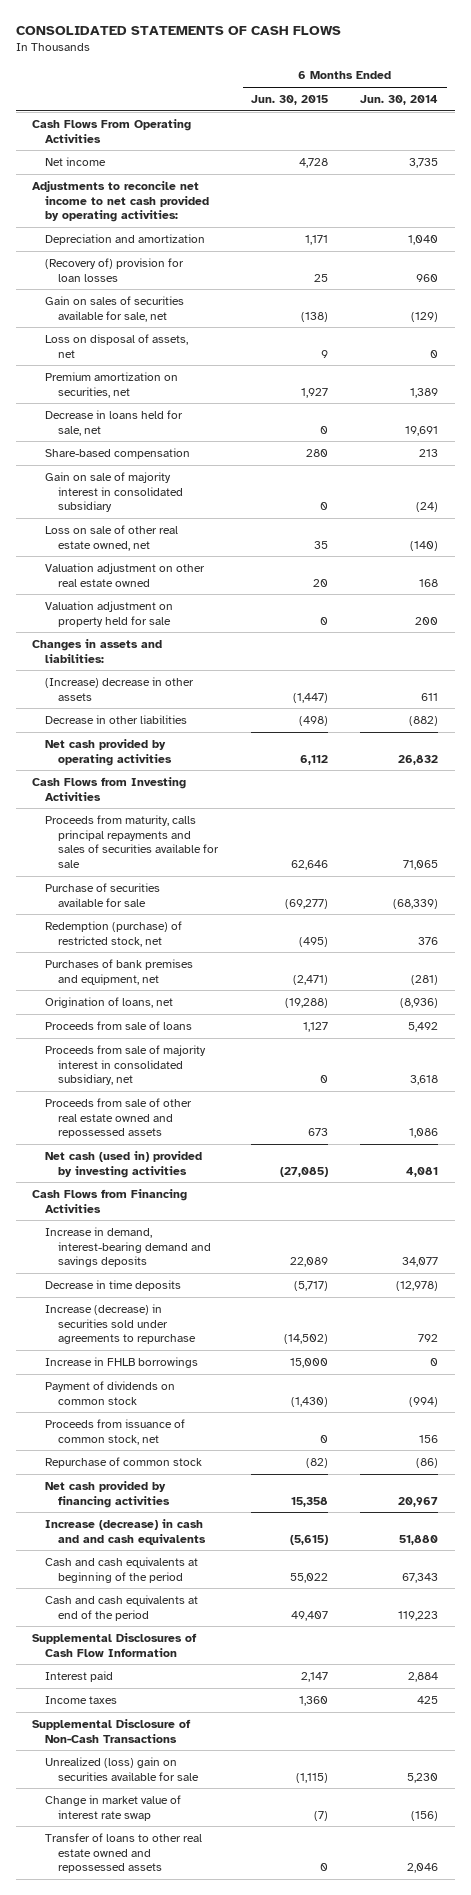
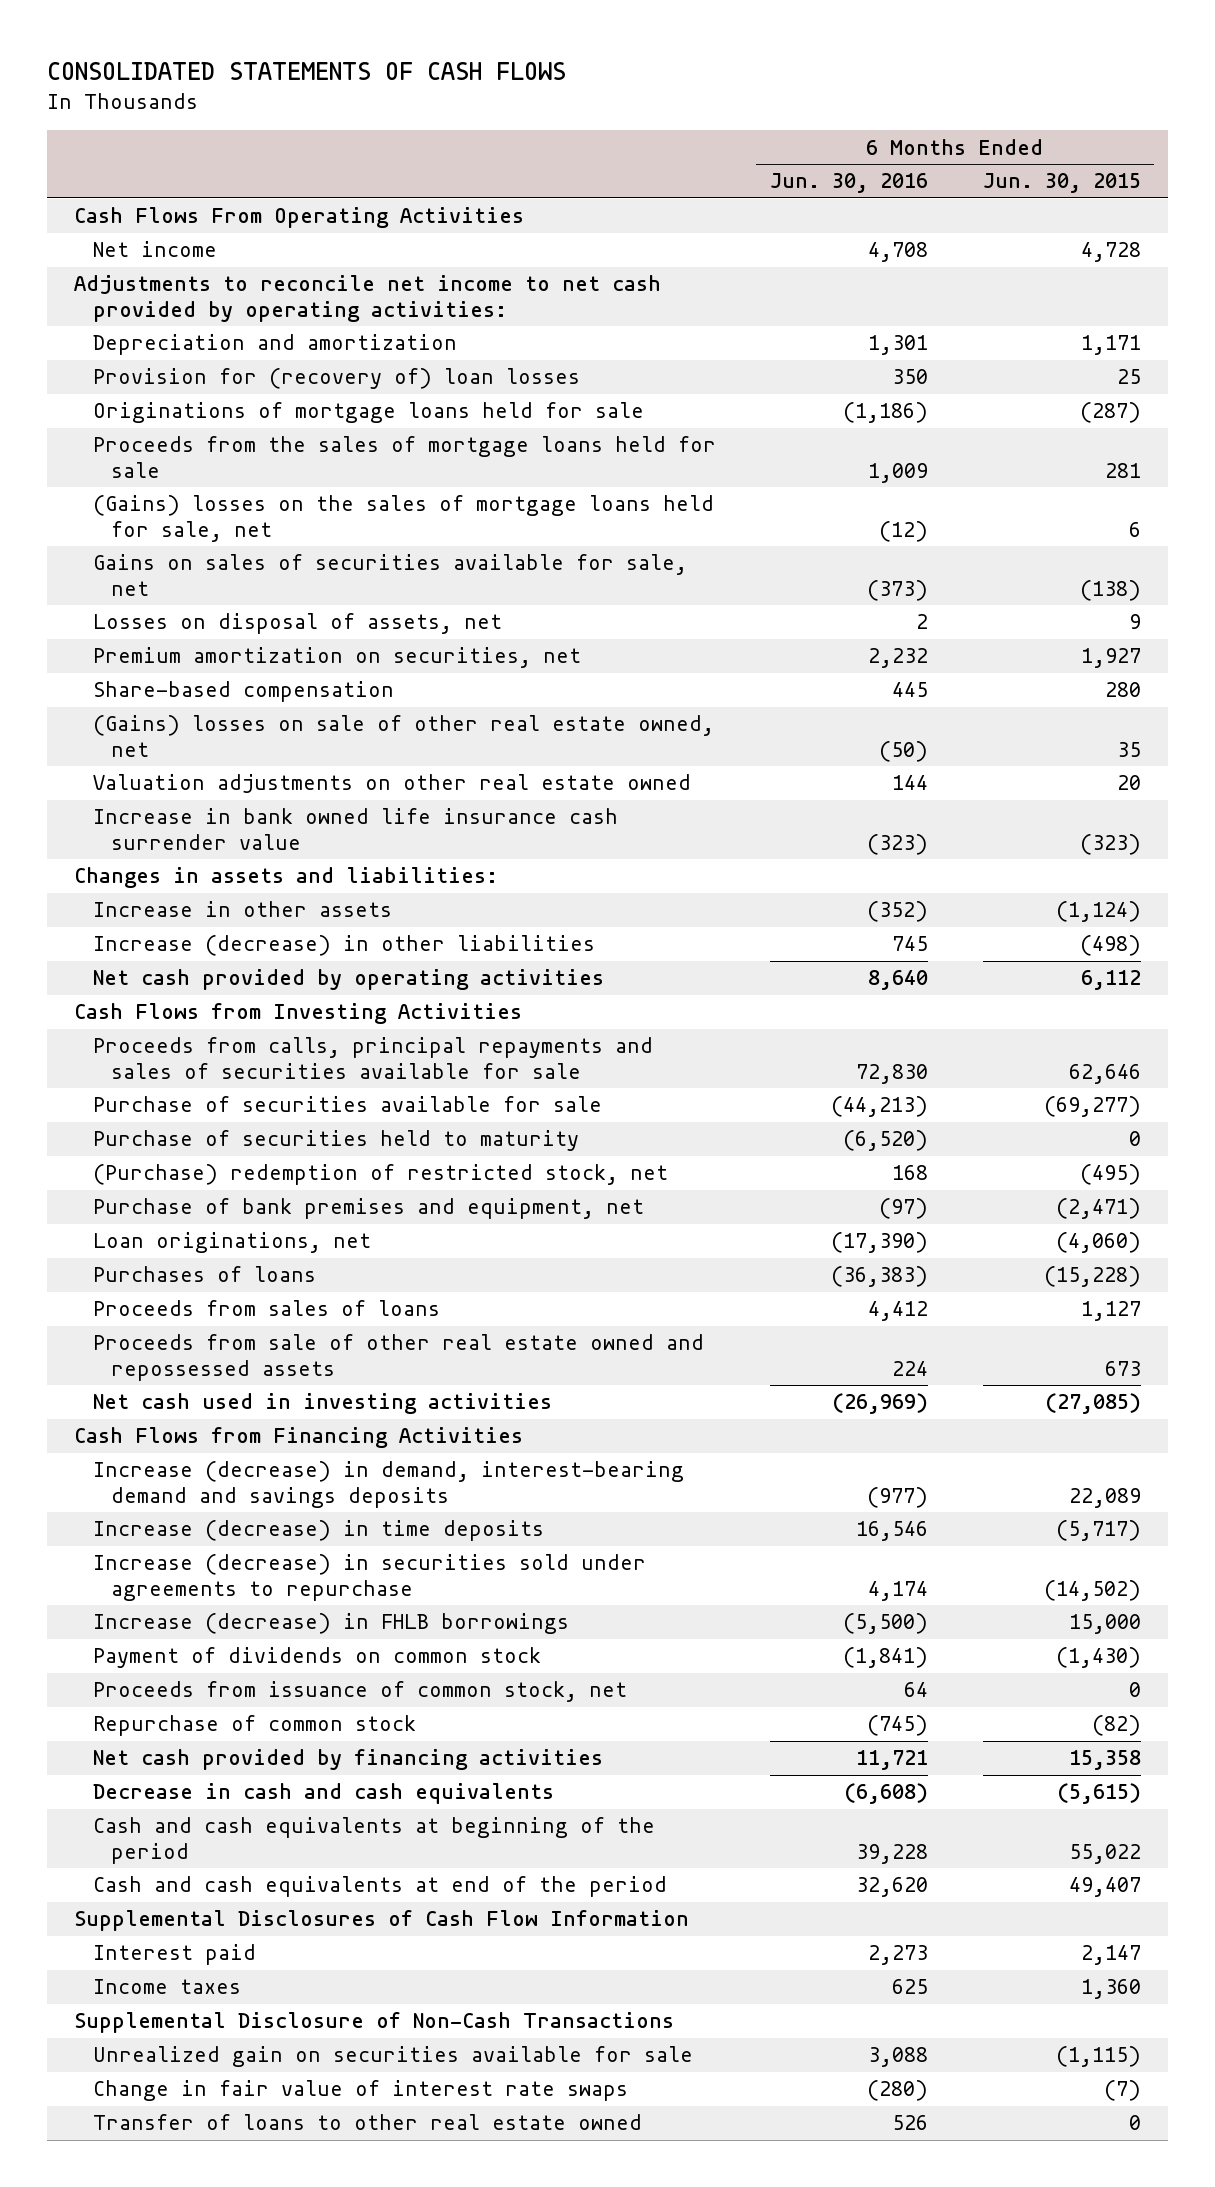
- | 6 Months Ended Jun. 30, 2015 | 6 Months Ended Jun. 30, 2014
+ | 6 Months Ended Jun. 30, 2016 | 6 Months Ended Jun. 30, 2015
- (Recovery of) provision for loan losses | 25 | 960
- Gain on sales of securities available for sale, net | (138) | (129)
- Loss on disposal of assets, net | 9 | 0
+ Provision for (recovery of) loan losses | 350 | 25
+ Originations of mortgage loans held for sale | (1,186) | (287)
+ Proceeds from the sales of mortgage loans held for sale | 1,009 | 281
+ (Gains) losses on the sales of mortgage loans held for sale, net | (12) | 6
+ Gains on sales of securities available for sale, net | (373) | (138)
+ Losses on disposal of assets, net | 2 | 9
- Decrease in loans held for sale, net | 0 | 19,691
- Gain on sale of majority interest in consolidated subsidiary | 0 | (24)
- Loss on sale of other real estate owned, net | 35 | (140)
- Valuation adjustment on other real estate owned | 20 | 168
- Valuation adjustment on property held for sale | 0 | 200
+ (Gains) losses on sale of other real estate owned, net | (50) | 35
+ Valuation adjustments on other real estate owned | 144 | 20
+ Increase in bank owned life insurance cash surrender value | (323) | (323)
- (Increase) decrease in other assets | (1,447) | 611
- Decrease in other liabilities | (498) | (882)
+ Increase in other assets | (352) | (1,124)
+ Increase (decrease) in other liabilities | 745 | (498)
- Proceeds from maturity, calls principal repayments and sales of securities available for sale | 62,646 | 71,065
+ Proceeds from calls, principal repayments and sales of securities available for sale | 72,830 | 62,646
- Redemption (purchase) of restricted stock, net | (495) | 376
- Purchases of bank premises and equipment, net | (2,471) | (281)
- Origination of loans, net | (19,288) | (8,936)
- Proceeds from sale of loans | 1,127 | 5,492
- Proceeds from sale of majority interest in consolidated subsidiary, net | 0 | 3,618
+ Purchase of securities held to maturity | (6,520) | 0
+ (Purchase) redemption of restricted stock, net | 168 | (495)
+ Purchase of bank premises and equipment, net | (97) | (2,471)
+ Loan originations, net | (17,390) | (4,060)
+ Purchases of loans | (36,383) | (15,228)
+ Proceeds from sales of loans | 4,412 | 1,127
- Net cash (used in) provided by investing activities | (27,085) | 4,081
+ Net cash used in investing activities | (26,969) | (27,085)
- Increase in demand, interest-bearing demand and savings deposits | 22,089 | 34,077
- Decrease in time deposits | (5,717) | (12,978)
+ Increase (decrease) in demand, interest-bearing demand and savings deposits | (977) | 22,089
+ Increase (decrease) in time deposits | 16,546 | (5,717)
- Increase in FHLB borrowings | 15,000 | 0
+ Increase (decrease) in FHLB borrowings | (5,500) | 15,000
- Increase (decrease) in cash and and cash equivalents | (5,615) | 51,880
+ Decrease in cash and cash equivalents | (6,608) | (5,615)
- Unrealized (loss) gain on securities available for sale | (1,115) | 5,230
- Change in market value of interest rate swap | (7) | (156)
- Transfer of loans to other real estate owned and repossessed assets | 0 | 2,046
+ Unrealized gain on securities available for sale | 3,088 | (1,115)
+ Change in fair value of interest rate swaps | (280) | (7)
+ Transfer of loans to other real estate owned | 526 | 0

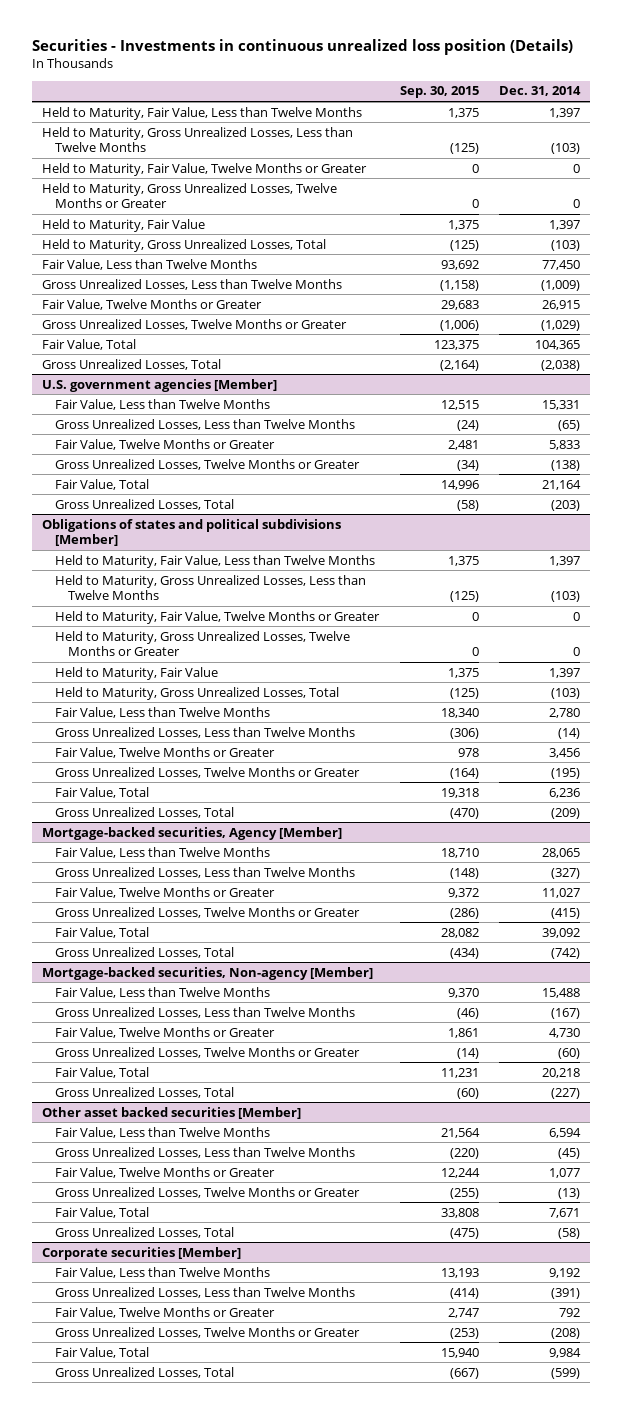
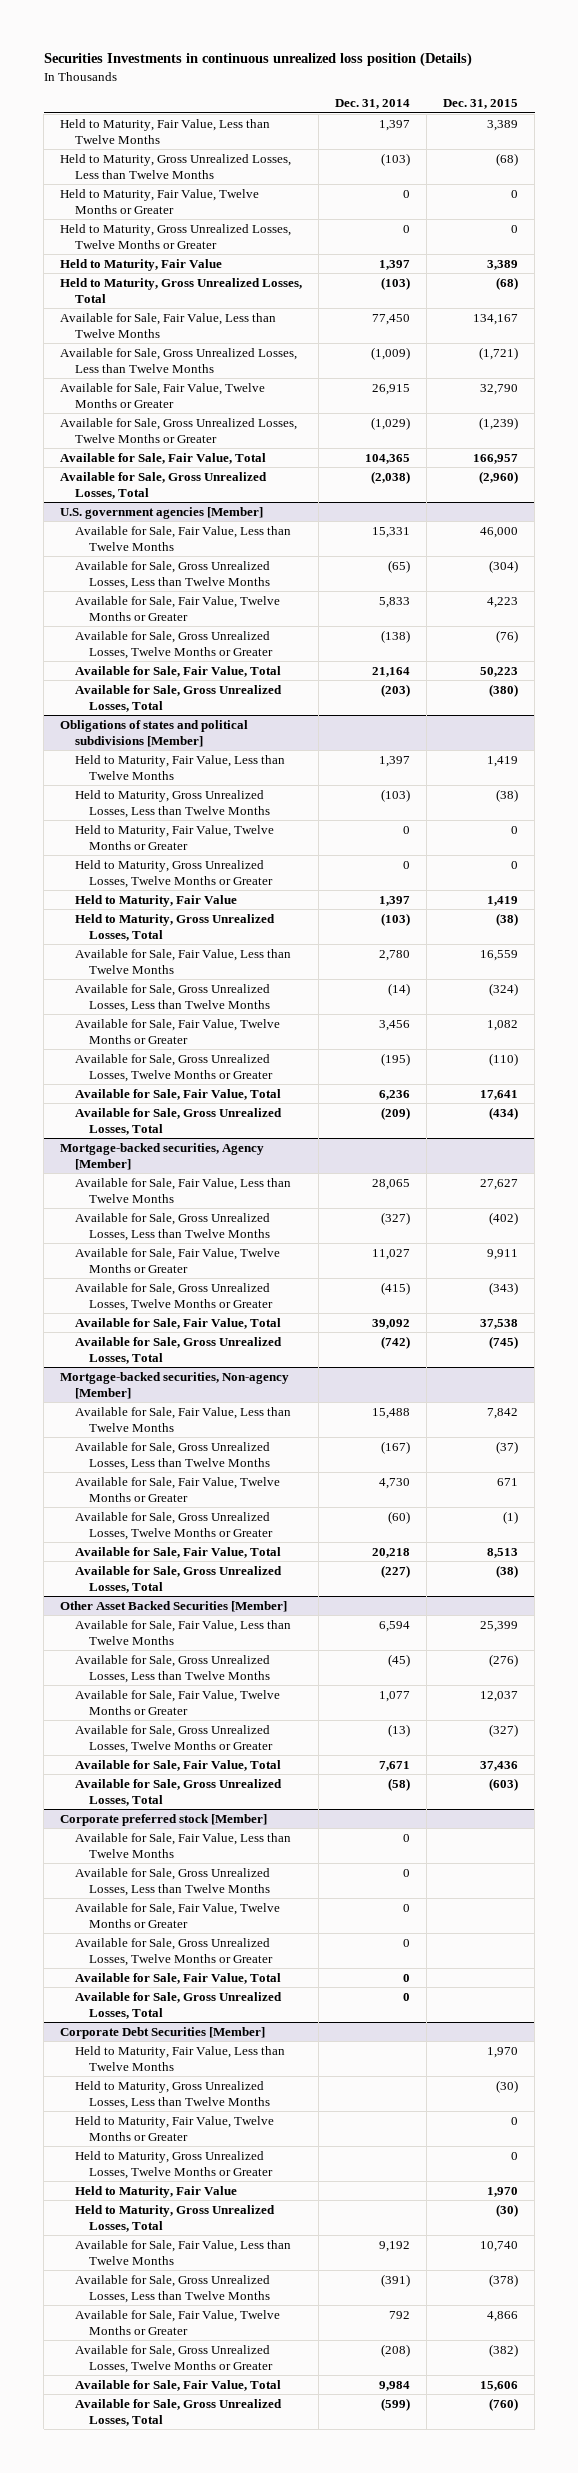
- Securities - Investments in continuous unrealized loss position (Details)
+ Securities Investments in continuous unrealized loss position (Details)
- | Sep. 30, 2015 | Dec. 31, 2014
+ | Dec. 31, 2014 | Dec. 31, 2015
- Fair Value, Less than Twelve Months | 93,692 | 77,450
- Gross Unrealized Losses, Less than Twelve Months | (1,158) | (1,009)
- Fair Value, Twelve Months or Greater | 29,683 | 26,915
- Gross Unrealized Losses, Twelve Months or Greater | (1,006) | (1,029)
- Fair Value, Total | 123,375 | 104,365
- Gross Unrealized Losses, Total | (2,164) | (2,038)
+ Available for Sale, Fair Value, Less than Twelve Months | 77,450 | 134,167
+ Available for Sale, Gross Unrealized Losses, Less than Twelve Months | (1,009) | (1,721)
+ Available for Sale, Fair Value, Twelve Months or Greater | 26,915 | 32,790
+ Available for Sale, Gross Unrealized Losses, Twelve Months or Greater | (1,029) | (1,239)
+ Available for Sale, Fair Value, Total | 104,365 | 166,957
+ Available for Sale, Gross Unrealized Losses, Total | (2,038) | (2,960)
@ U.S. government agencies [Member]
- Fair Value, Less than Twelve Months | 12,515 | 15,331
- Gross Unrealized Losses, Less than Twelve Months | (24) | (65)
- Fair Value, Twelve Months or Greater | 2,481 | 5,833
- Gross Unrealized Losses, Twelve Months or Greater | (34) | (138)
- Fair Value, Total | 14,996 | 21,164
- Gross Unrealized Losses, Total | (58) | (203)
+ Available for Sale, Fair Value, Less than Twelve Months | 15,331 | 46,000
+ Available for Sale, Gross Unrealized Losses, Less than Twelve Months | (65) | (304)
+ Available for Sale, Fair Value, Twelve Months or Greater | 5,833 | 4,223
+ Available for Sale, Gross Unrealized Losses, Twelve Months or Greater | (138) | (76)
+ Available for Sale, Fair Value, Total | 21,164 | 50,223
+ Available for Sale, Gross Unrealized Losses, Total | (203) | (380)
@ Obligations of states and political subdivisions [Member]
- Fair Value, Less than Twelve Months | 18,340 | 2,780
- Gross Unrealized Losses, Less than Twelve Months | (306) | (14)
- Fair Value, Twelve Months or Greater | 978 | 3,456
- Gross Unrealized Losses, Twelve Months or Greater | (164) | (195)
- Fair Value, Total | 19,318 | 6,236
- Gross Unrealized Losses, Total | (470) | (209)
+ Available for Sale, Fair Value, Less than Twelve Months | 2,780 | 16,559
+ Available for Sale, Gross Unrealized Losses, Less than Twelve Months | (14) | (324)
+ Available for Sale, Fair Value, Twelve Months or Greater | 3,456 | 1,082
+ Available for Sale, Gross Unrealized Losses, Twelve Months or Greater | (195) | (110)
+ Available for Sale, Fair Value, Total | 6,236 | 17,641
+ Available for Sale, Gross Unrealized Losses, Total | (209) | (434)
@ Mortgage-backed securities, Agency [Member]
- Fair Value, Less than Twelve Months | 18,710 | 28,065
- Gross Unrealized Losses, Less than Twelve Months | (148) | (327)
- Fair Value, Twelve Months or Greater | 9,372 | 11,027
- Gross Unrealized Losses, Twelve Months or Greater | (286) | (415)
- Fair Value, Total | 28,082 | 39,092
- Gross Unrealized Losses, Total | (434) | (742)
+ Available for Sale, Fair Value, Less than Twelve Months | 28,065 | 27,627
+ Available for Sale, Gross Unrealized Losses, Less than Twelve Months | (327) | (402)
+ Available for Sale, Fair Value, Twelve Months or Greater | 11,027 | 9,911
+ Available for Sale, Gross Unrealized Losses, Twelve Months or Greater | (415) | (343)
+ Available for Sale, Fair Value, Total | 39,092 | 37,538
+ Available for Sale, Gross Unrealized Losses, Total | (742) | (745)
@ Mortgage-backed securities, Non-agency [Member]
- Fair Value, Less than Twelve Months | 9,370 | 15,488
- Gross Unrealized Losses, Less than Twelve Months | (46) | (167)
- Fair Value, Twelve Months or Greater | 1,861 | 4,730
- Gross Unrealized Losses, Twelve Months or Greater | (14) | (60)
- Fair Value, Total | 11,231 | 20,218
- Gross Unrealized Losses, Total | (60) | (227)
- Other asset backed securities [Member]
- Fair Value, Less than Twelve Months | 21,564 | 6,594
- Gross Unrealized Losses, Less than Twelve Months | (220) | (45)
- Fair Value, Twelve Months or Greater | 12,244 | 1,077
- Gross Unrealized Losses, Twelve Months or Greater | (255) | (13)
- Fair Value, Total | 33,808 | 7,671
- Gross Unrealized Losses, Total | (475) | (58)
- Corporate securities [Member]
- Fair Value, Less than Twelve Months | 13,193 | 9,192
- Gross Unrealized Losses, Less than Twelve Months | (414) | (391)
- Fair Value, Twelve Months or Greater | 2,747 | 792
- Gross Unrealized Losses, Twelve Months or Greater | (253) | (208)
- Fair Value, Total | 15,940 | 9,984
- Gross Unrealized Losses, Total | (667) | (599)
@ Mortgage-backed securities, Non-agency [Member]
+ Available for Sale, Fair Value, Less than Twelve Months | 15,488 | 7,842
+ Available for Sale, Gross Unrealized Losses, Less than Twelve Months | (167) | (37)
+ Available for Sale, Fair Value, Twelve Months or Greater | 4,730 | 671
+ Available for Sale, Gross Unrealized Losses, Twelve Months or Greater | (60) | (1)
+ Available for Sale, Fair Value, Total | 20,218 | 8,513
+ Available for Sale, Gross Unrealized Losses, Total | (227) | (38)
+ Other Asset Backed Securities [Member]
+ Available for Sale, Fair Value, Less than Twelve Months | 6,594 | 25,399
+ Available for Sale, Gross Unrealized Losses, Less than Twelve Months | (45) | (276)
+ Available for Sale, Fair Value, Twelve Months or Greater | 1,077 | 12,037
+ Available for Sale, Gross Unrealized Losses, Twelve Months or Greater | (13) | (327)
+ Available for Sale, Fair Value, Total | 7,671 | 37,436
+ Available for Sale, Gross Unrealized Losses, Total | (58) | (603)
+ Corporate preferred stock [Member]
+ Available for Sale, Fair Value, Less than Twelve Months | 0 |
+ Available for Sale, Gross Unrealized Losses, Less than Twelve Months | 0 |
+ Available for Sale, Fair Value, Twelve Months or Greater | 0 |
+ Available for Sale, Gross Unrealized Losses, Twelve Months or Greater | 0 |
+ Available for Sale, Fair Value, Total | 0 |
+ Available for Sale, Gross Unrealized Losses, Total | 0 |
+ Corporate Debt Securities [Member]
+ Held to Maturity, Fair Value, Less than Twelve Months | | 1,970
+ Held to Maturity, Gross Unrealized Losses, Less than Twelve Months | | (30)
+ Held to Maturity, Fair Value, Twelve Months or Greater | | 0
+ Held to Maturity, Gross Unrealized Losses, Twelve Months or Greater | | 0
+ Held to Maturity, Fair Value | | 1,970
+ Held to Maturity, Gross Unrealized Losses, Total | | (30)
+ Available for Sale, Fair Value, Less than Twelve Months | 9,192 | 10,740
+ Available for Sale, Gross Unrealized Losses, Less than Twelve Months | (391) | (378)
+ Available for Sale, Fair Value, Twelve Months or Greater | 792 | 4,866
+ Available for Sale, Gross Unrealized Losses, Twelve Months or Greater | (208) | (382)
+ Available for Sale, Fair Value, Total | 9,984 | 15,606
+ Available for Sale, Gross Unrealized Losses, Total | (599) | (760)

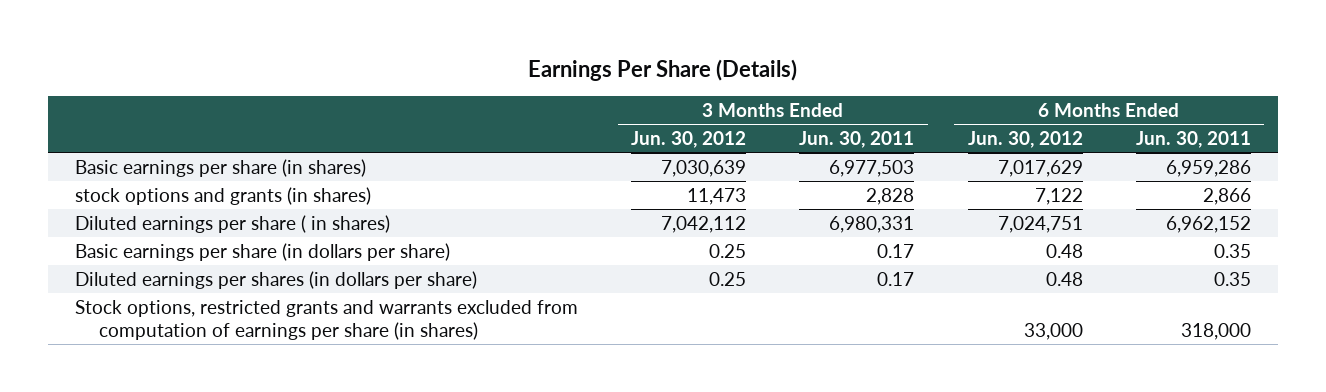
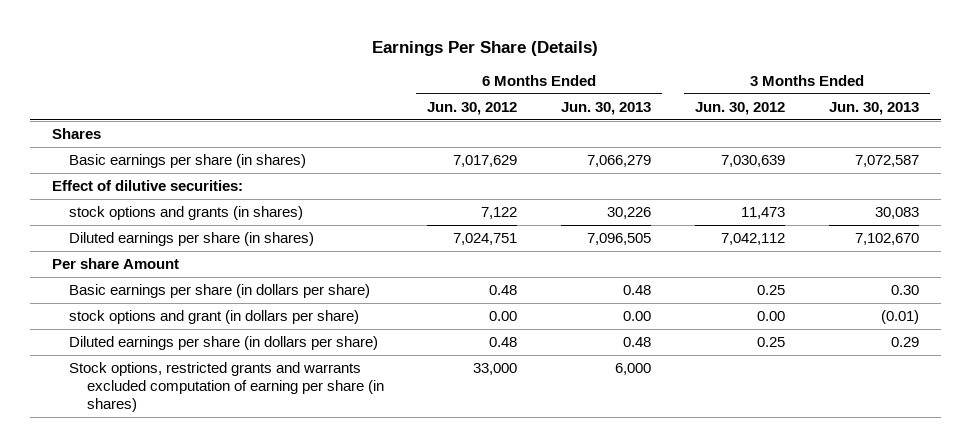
- | 3 Months Ended Jun. 30, 2012 | 3 Months Ended Jun. 30, 2011 | 6 Months Ended Jun. 30, 2012 | 6 Months Ended Jun. 30, 2011
+ | 6 Months Ended Jun. 30, 2012 | 6 Months Ended Jun. 30, 2013 | 3 Months Ended Jun. 30, 2012 | 3 Months Ended Jun. 30, 2013
+ Shares
+ Effect of dilutive securities:
- Diluted earnings per share ( in shares) | 7,042,112 | 6,980,331 | 7,024,751 | 6,962,152
+ Diluted earnings per share (in shares) | 7,024,751 | 7,096,505 | 7,042,112 | 7,102,670
+ Per share Amount
- Diluted earnings per shares (in dollars per share) | 0.25 | 0.17 | 0.48 | 0.35
- Stock options, restricted grants and warrants excluded from computation of earnings per share (in shares) | | | 33,000 | 318,000
+ stock options and grant (in dollars per share) | 0.00 | 0.00 | 0.00 | (0.01)
+ Diluted earnings per share (in dollars per share) | 0.48 | 0.48 | 0.25 | 0.29
+ Stock options, restricted grants and warrants excluded computation of earning per share (in shares) | 33,000 | 6,000 | |

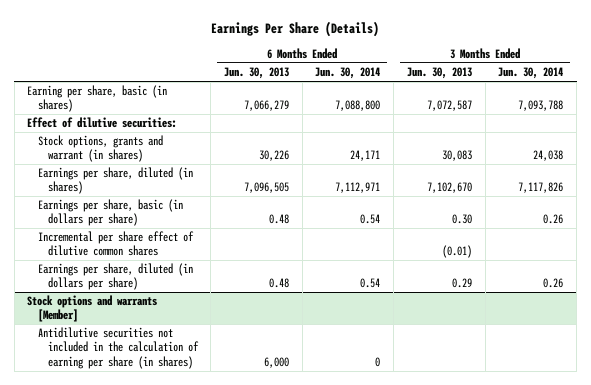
- | 6 Months Ended Jun. 30, 2012 | 6 Months Ended Jun. 30, 2013 | 3 Months Ended Jun. 30, 2012 | 3 Months Ended Jun. 30, 2013
+ | 6 Months Ended Jun. 30, 2013 | 6 Months Ended Jun. 30, 2014 | 3 Months Ended Jun. 30, 2013 | 3 Months Ended Jun. 30, 2014
- Shares
- Basic earnings per share (in shares) | 7,017,629 | 7,066,279 | 7,030,639 | 7,072,587
+ Earning per share, basic (in shares) | 7,066,279 | 7,088,800 | 7,072,587 | 7,093,788
- stock options and grants (in shares) | 7,122 | 30,226 | 11,473 | 30,083
- Diluted earnings per share (in shares) | 7,024,751 | 7,096,505 | 7,042,112 | 7,102,670
- Per share Amount
- Basic earnings per share (in dollars per share) | 0.48 | 0.48 | 0.25 | 0.30
- stock options and grant (in dollars per share) | 0.00 | 0.00 | 0.00 | (0.01)
- Diluted earnings per share (in dollars per share) | 0.48 | 0.48 | 0.25 | 0.29
- Stock options, restricted grants and warrants excluded computation of earning per share (in shares) | 33,000 | 6,000 | |
+ Stock options, grants and warrant (in shares) | 30,226 | 24,171 | 30,083 | 24,038
+ Earnings per share, diluted (in shares) | 7,096,505 | 7,112,971 | 7,102,670 | 7,117,826
+ Earnings per share, basic (in dollars per share) | 0.48 | 0.54 | 0.30 | 0.26
+ Incremental per share effect of dilutive common shares | | | (0.01) |
+ Earnings per share, diluted (in dollars per share) | 0.48 | 0.54 | 0.29 | 0.26
+ Stock options and warrants [Member]
+ Antidilutive securities not included in the calculation of earning per share (in shares) | 6,000 | 0 | |

